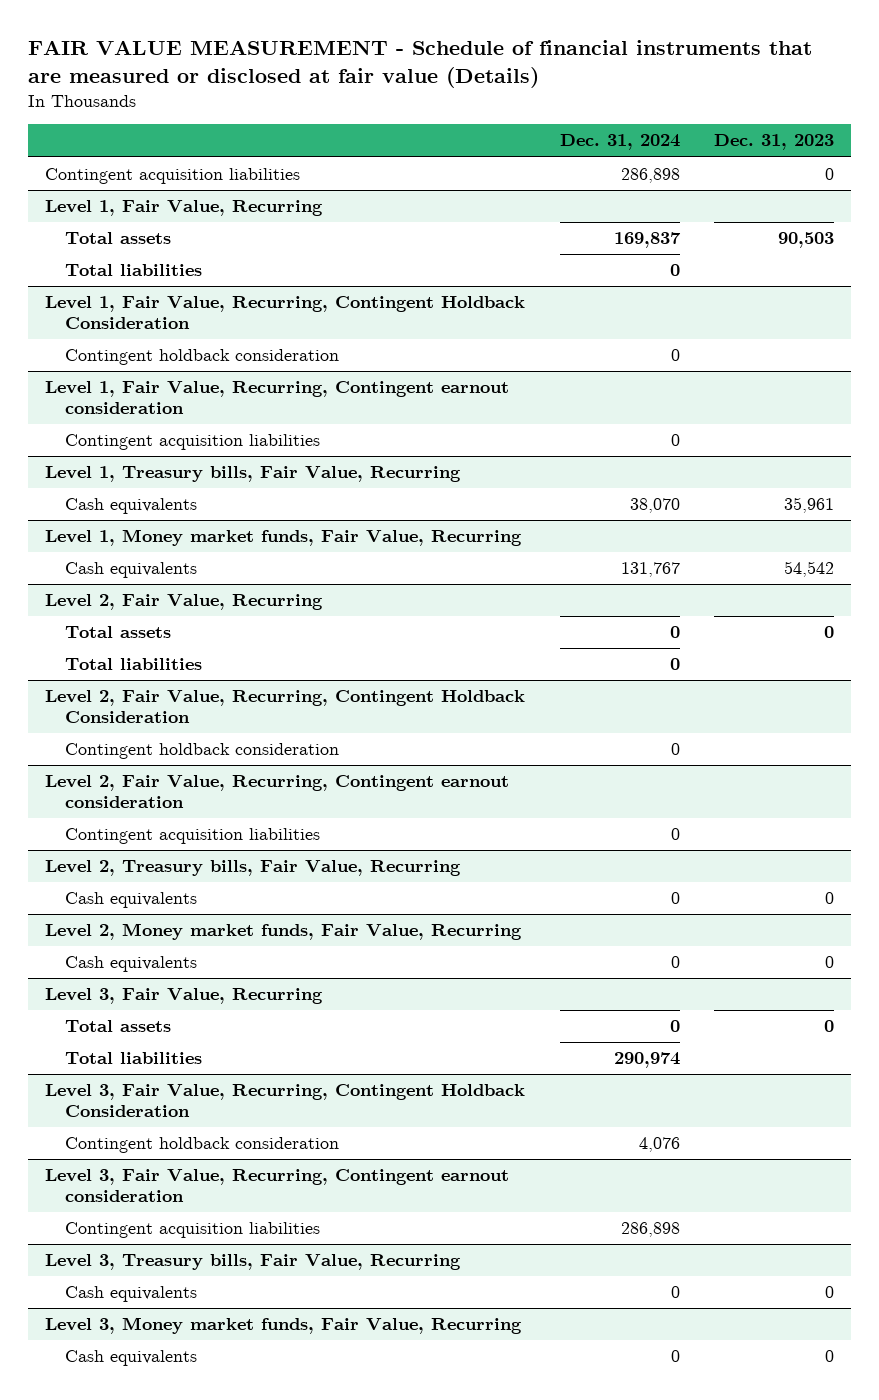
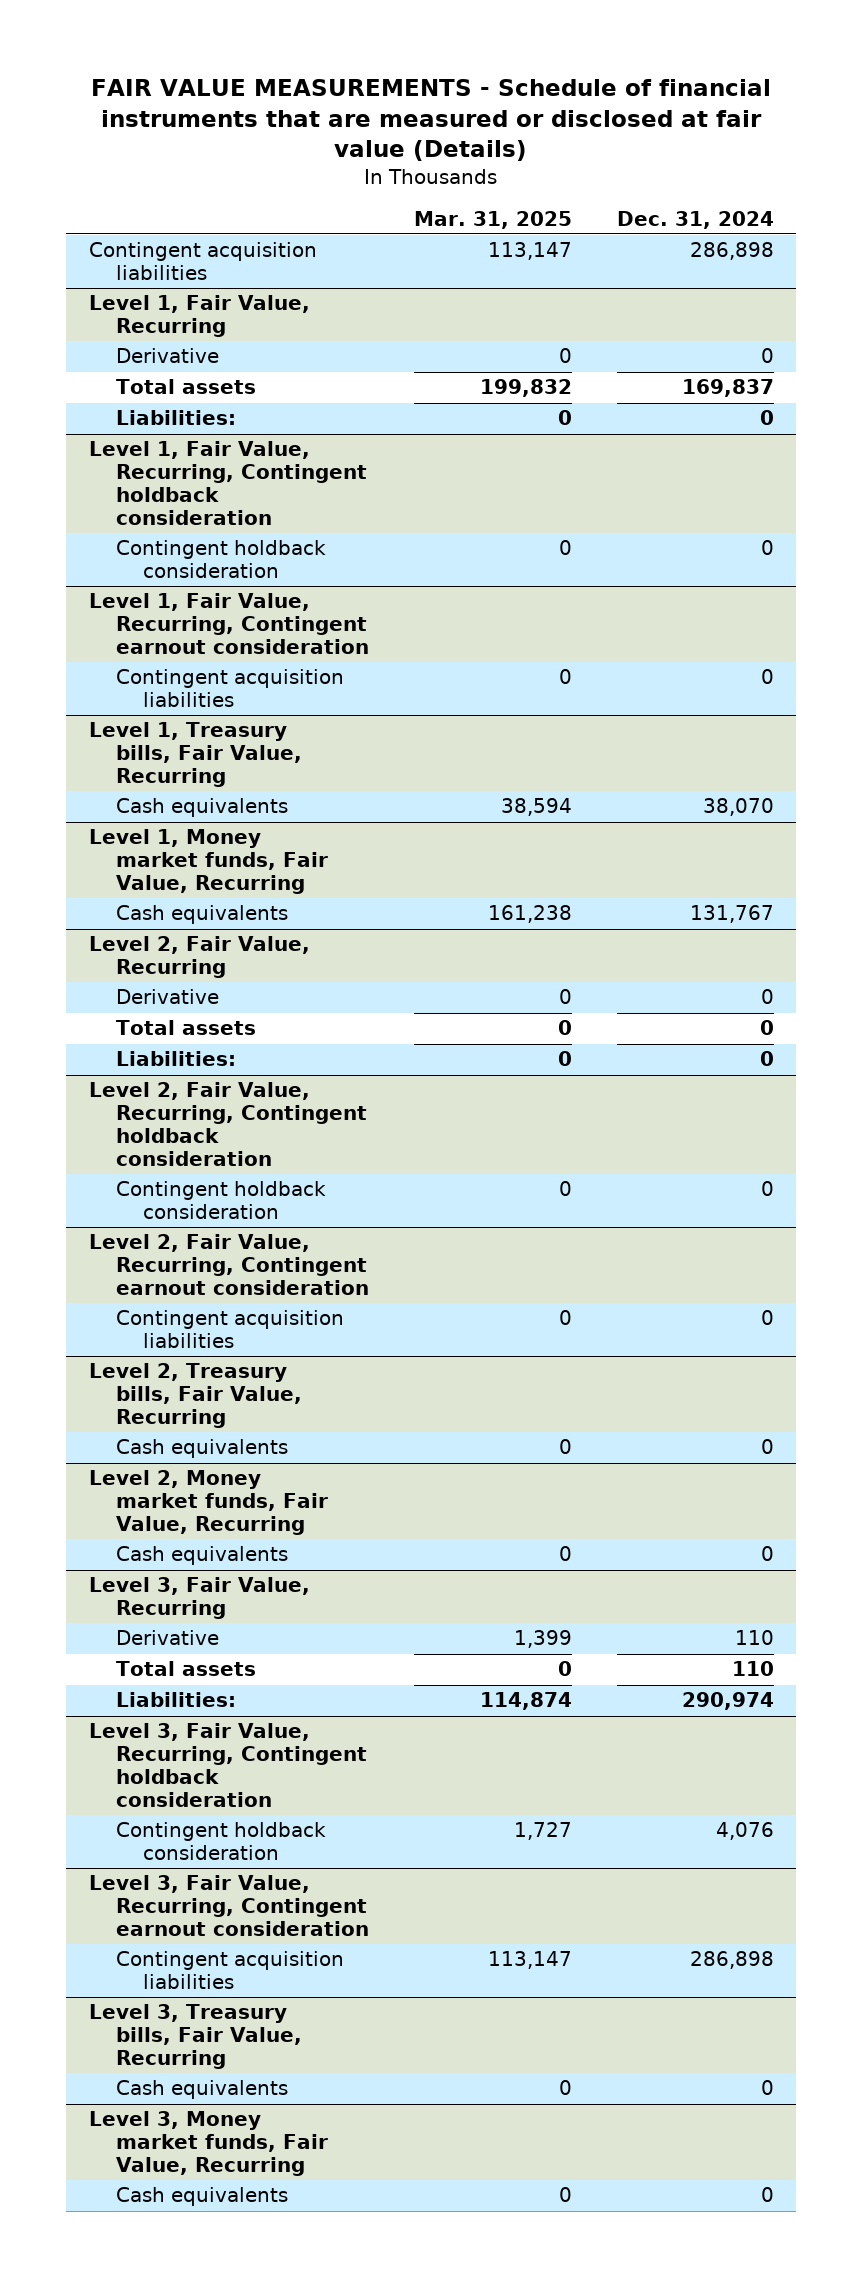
- FAIR VALUE MEASUREMENT - Schedule of financial instruments that are measured or disclosed at fair value (Details)
+ FAIR VALUE MEASUREMENTS - Schedule of financial instruments that are measured or disclosed at fair value (Details)
- | Dec. 31, 2024 | Dec. 31, 2023
+ | Mar. 31, 2025 | Dec. 31, 2024
@ Level 1, Fair Value, Recurring
+ Derivative | 0 | 0
- Total liabilities | 0 |
- Level 1, Fair Value, Recurring, Contingent Holdback Consideration
@ Level 1, Fair Value, Recurring
+ Liabilities: | 0 | 0
+ Level 1, Fair Value, Recurring, Contingent holdback consideration
@ Level 2, Fair Value, Recurring
+ Derivative | 0 | 0
- Total liabilities | 0 |
- Level 2, Fair Value, Recurring, Contingent Holdback Consideration
@ Level 2, Fair Value, Recurring
+ Liabilities: | 0 | 0
+ Level 2, Fair Value, Recurring, Contingent holdback consideration
@ Level 3, Fair Value, Recurring
- Total assets | 0 | 0
- Total liabilities | 290,974 |
- Level 3, Fair Value, Recurring, Contingent Holdback Consideration
@ Level 3, Fair Value, Recurring
+ Derivative | 1,399 | 110
+ Total assets | 0 | 110
+ Liabilities: | 114,874 | 290,974
+ Level 3, Fair Value, Recurring, Contingent holdback consideration

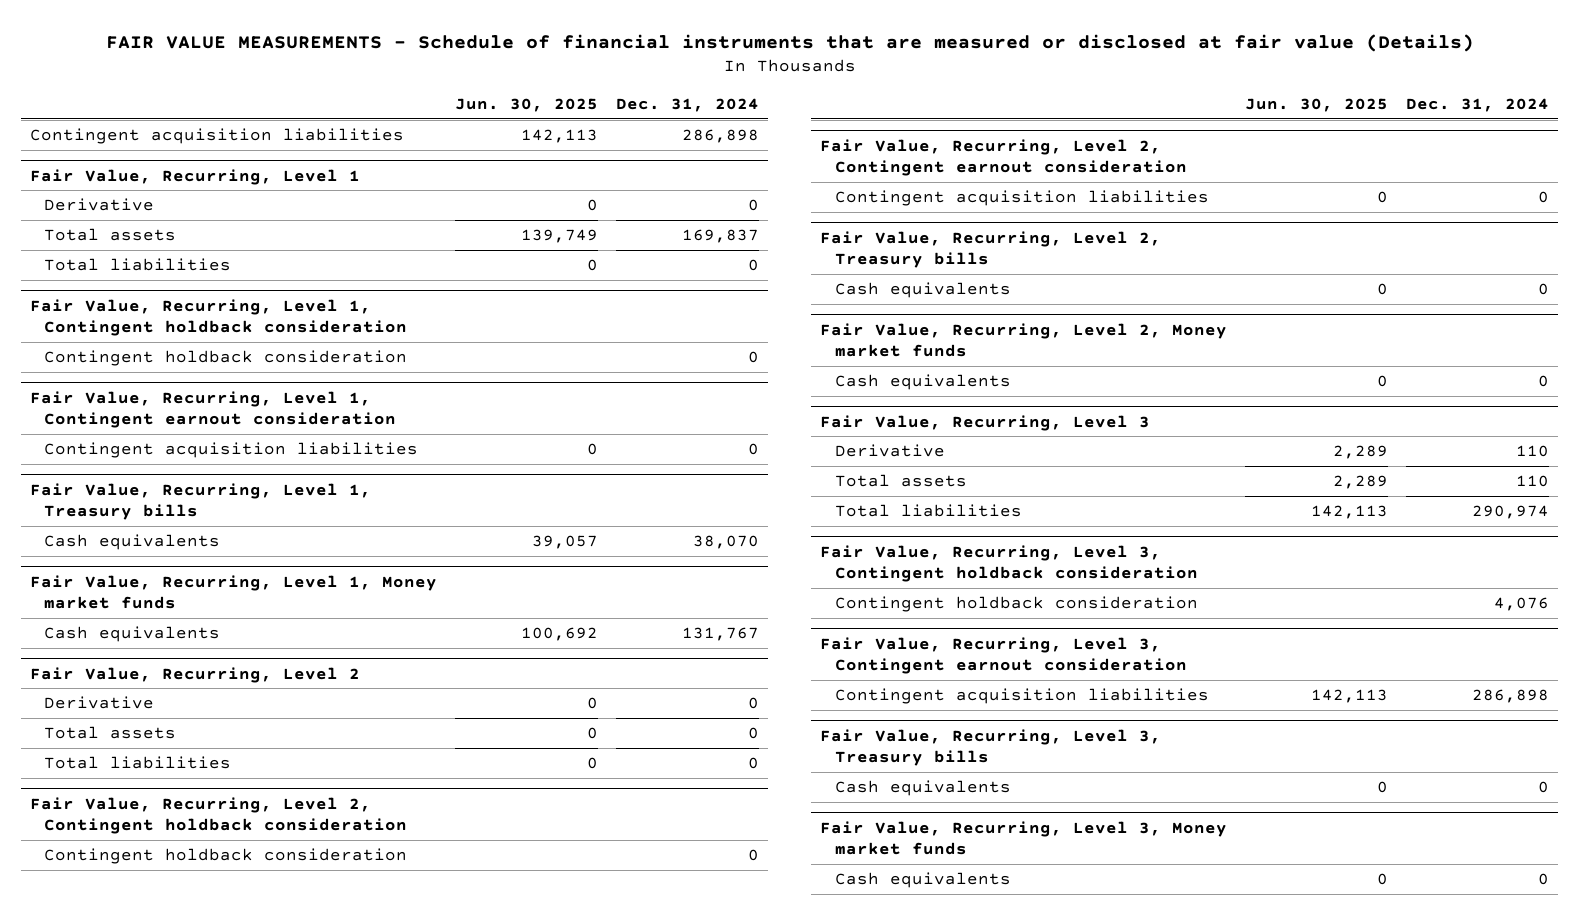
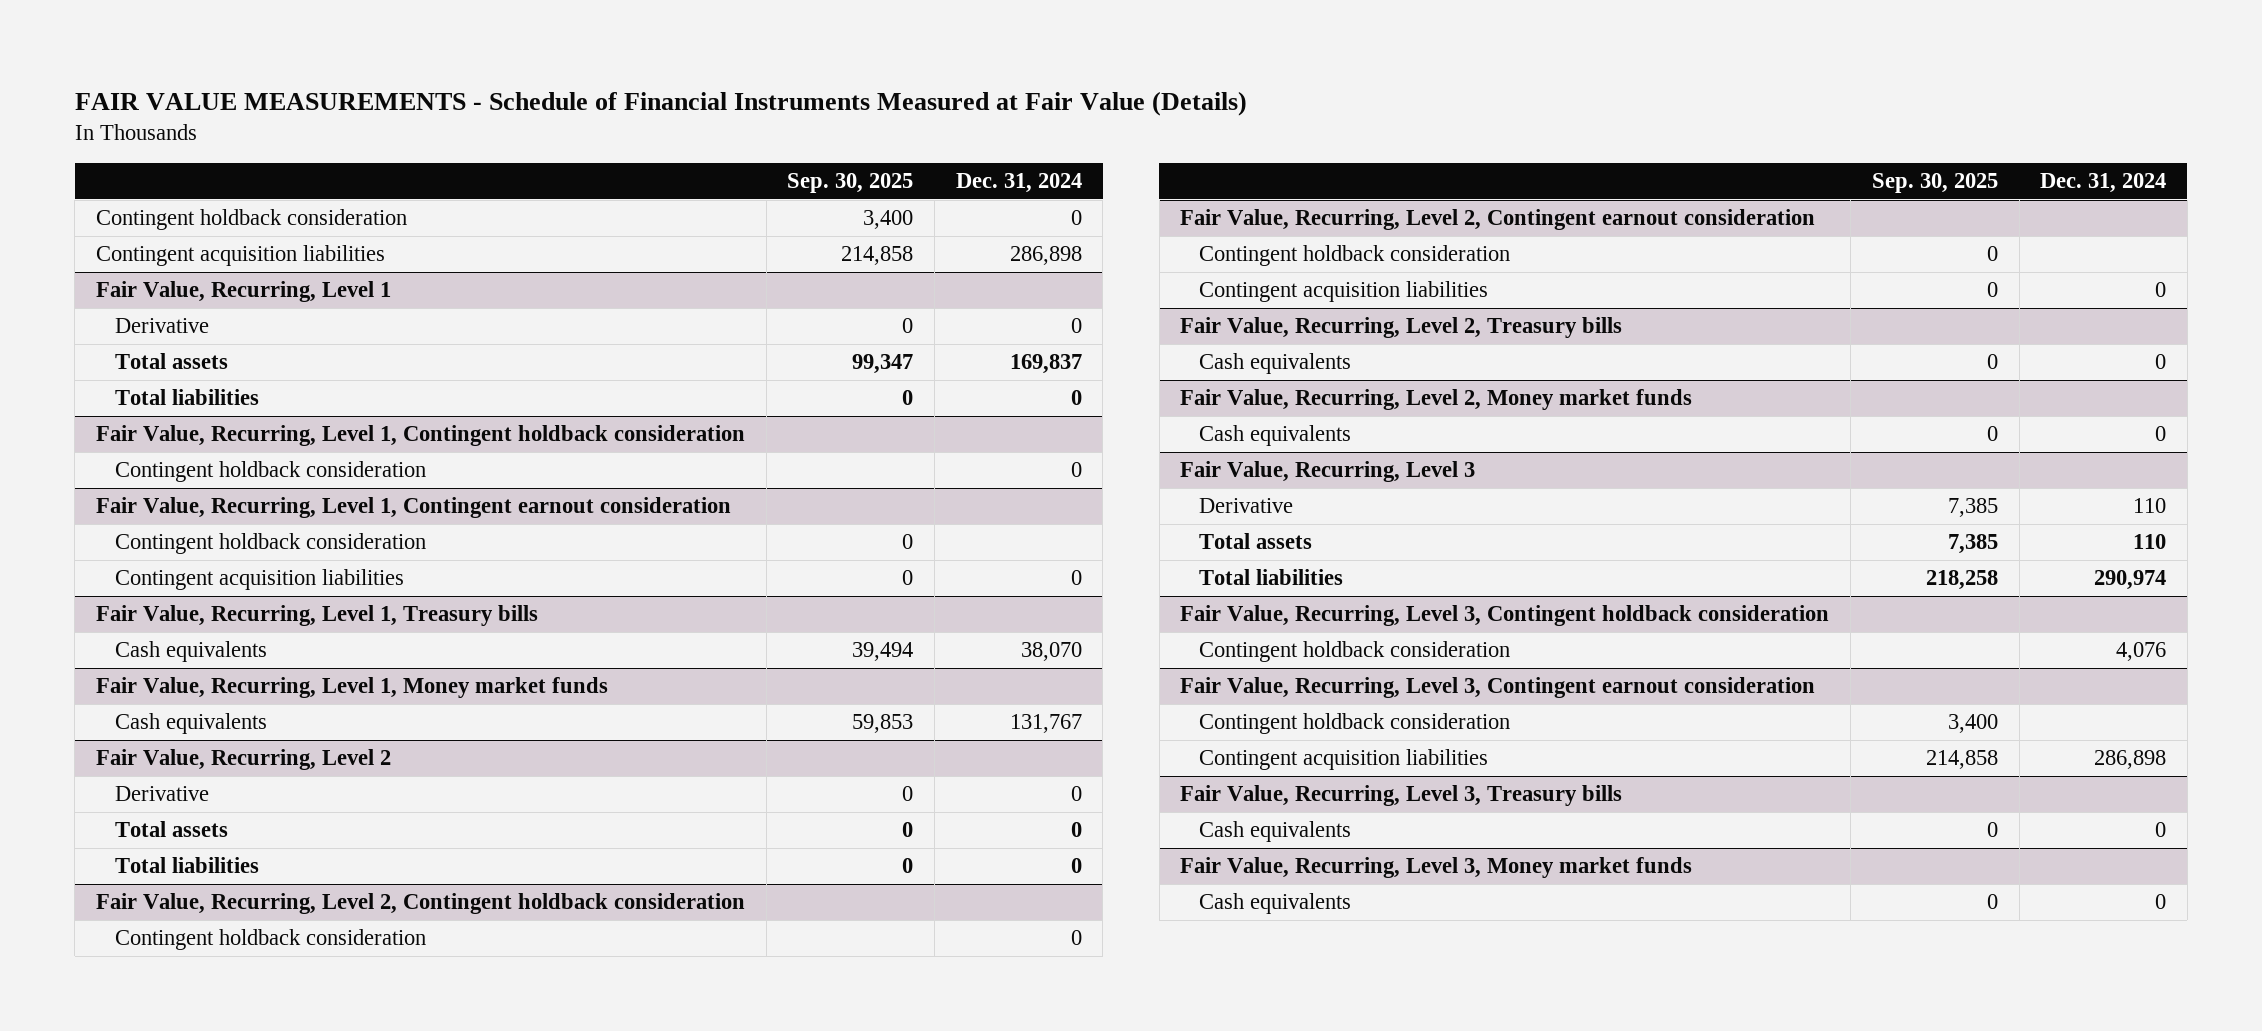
- FAIR VALUE MEASUREMENTS - Schedule of financial instruments that are measured or disclosed at fair value (Details)
+ FAIR VALUE MEASUREMENTS - Schedule of Financial Instruments Measured at Fair Value (Details)
- | Jun. 30, 2025 | Dec. 31, 2024
+ | Sep. 30, 2025 | Dec. 31, 2024
+ Contingent holdback consideration | 3,400 | 0
@ Fair Value, Recurring, Level 1, Contingent earnout consideration
+ Contingent holdback consideration | 0 |
@ Fair Value, Recurring, Level 2, Contingent earnout consideration
+ Contingent holdback consideration | 0 |
@ Fair Value, Recurring, Level 3, Contingent earnout consideration
+ Contingent holdback consideration | 3,400 |

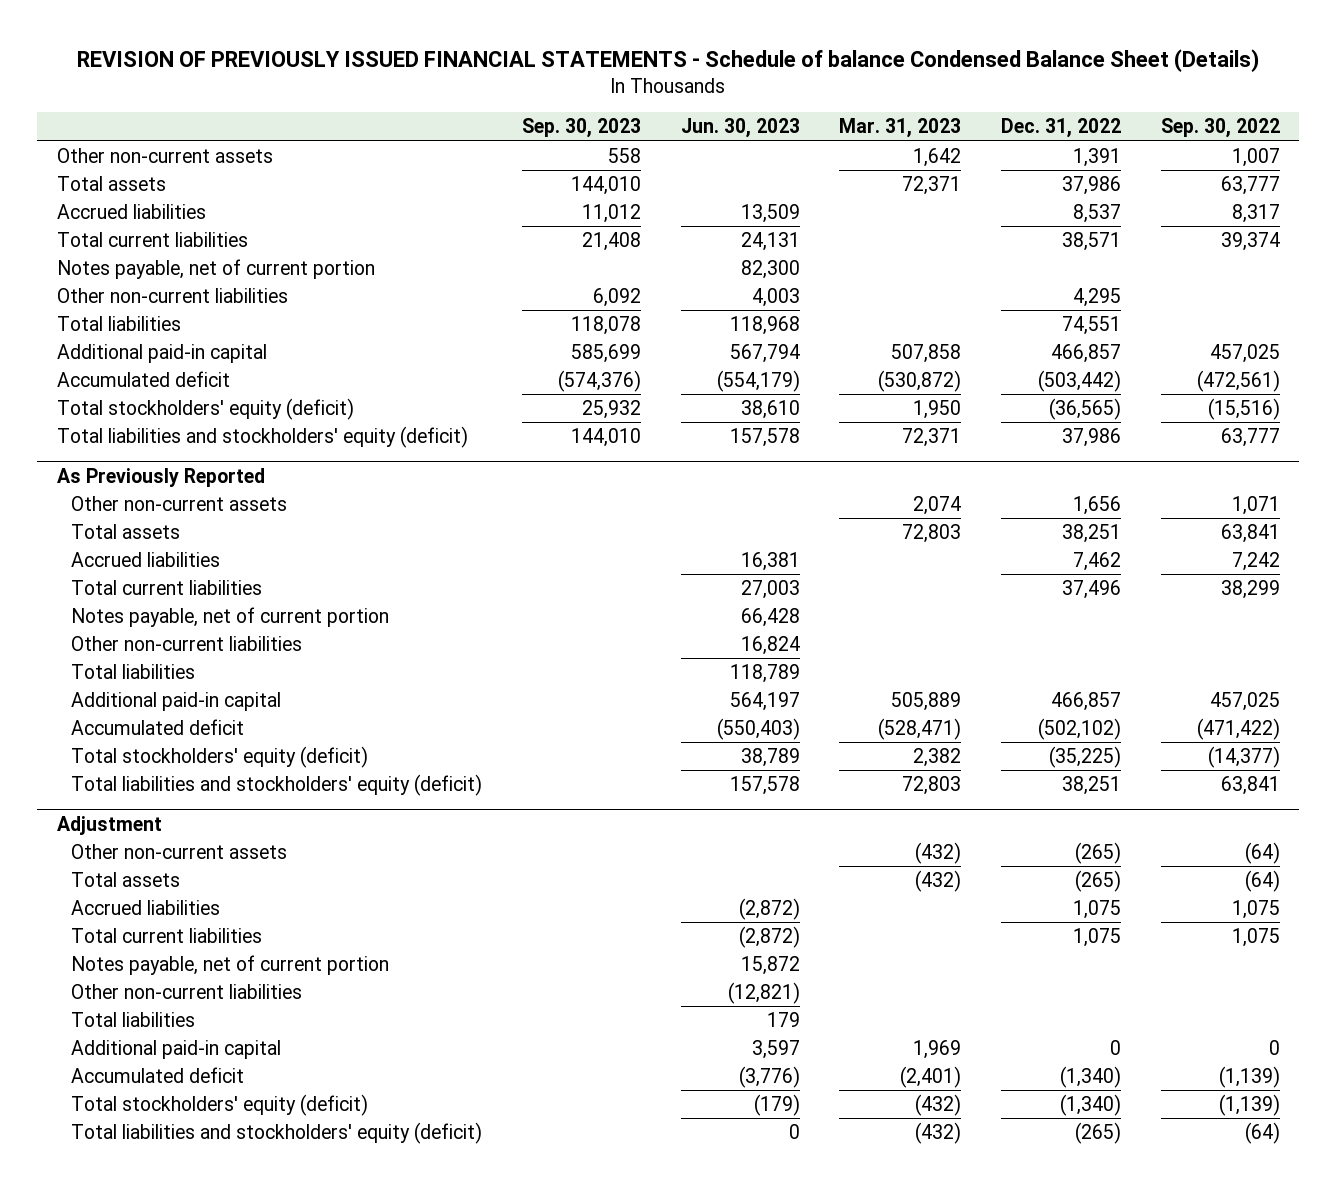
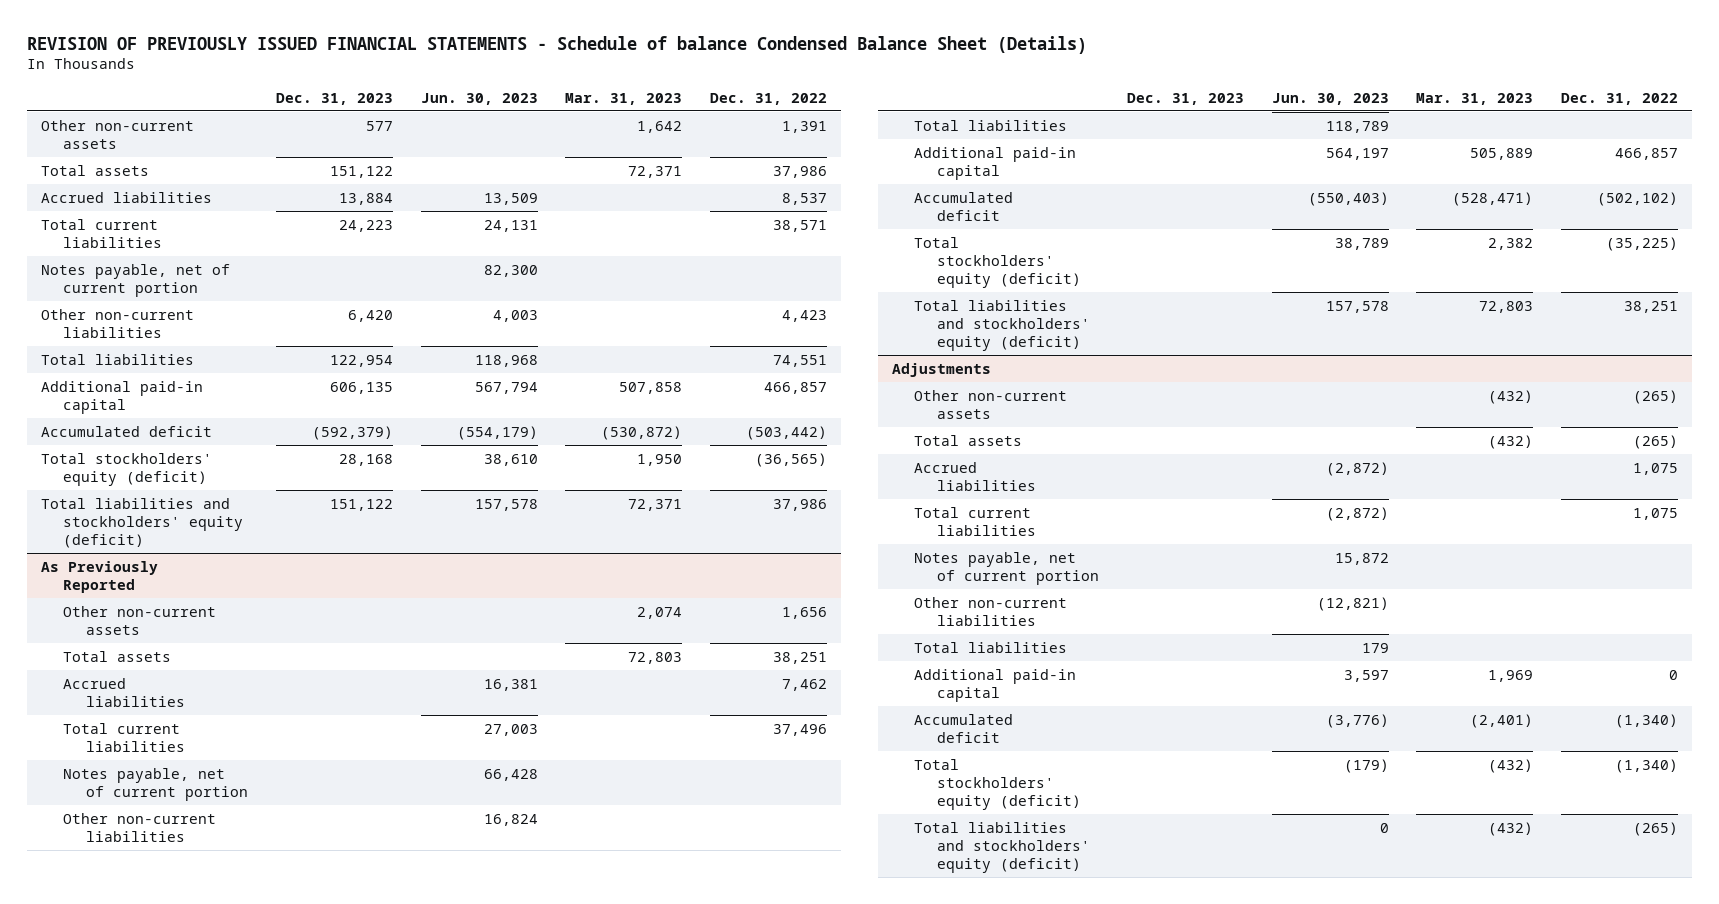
- | Sep. 30, 2023 | Jun. 30, 2023 | Mar. 31, 2023 | Dec. 31, 2022 | Sep. 30, 2022
+ | Dec. 31, 2023 | Jun. 30, 2023 | Mar. 31, 2023 | Dec. 31, 2022
- Other non-current liabilities | 6,092 | 4,003 | | 4,295 |
+ Other non-current liabilities | 6,420 | 4,003 | | 4,423
- Adjustment
+ Adjustments

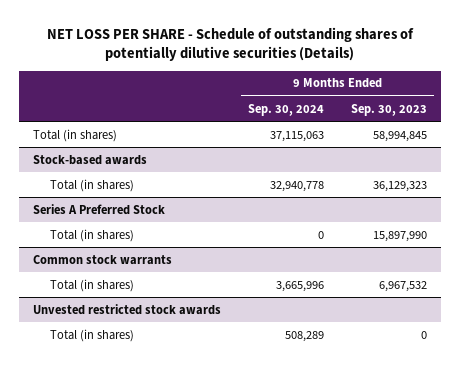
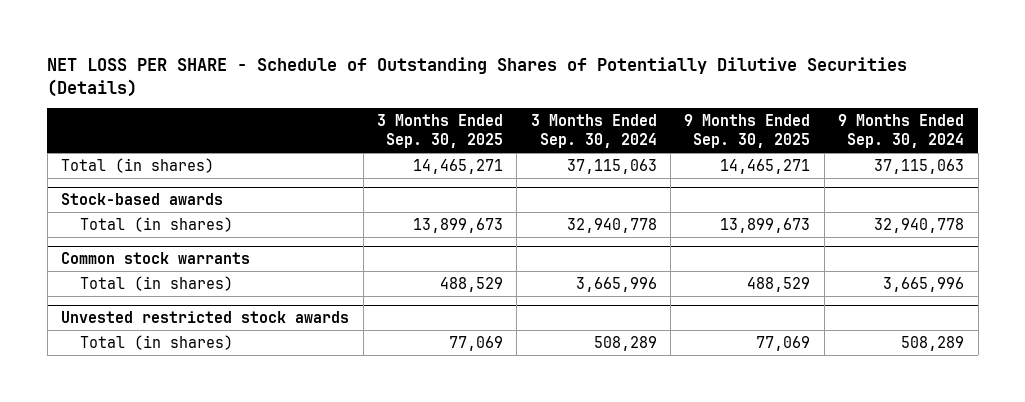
- NET LOSS PER SHARE - Schedule of outstanding shares of potentially dilutive securities (Details)
+ NET LOSS PER SHARE - Schedule of Outstanding Shares of Potentially Dilutive Securities (Details)
- | 9 Months Ended Sep. 30, 2024 | 9 Months Ended Sep. 30, 2023
+ | 3 Months Ended Sep. 30, 2025 | 3 Months Ended Sep. 30, 2024 | 9 Months Ended Sep. 30, 2025 | 9 Months Ended Sep. 30, 2024
- Series A Preferred Stock
- Total (in shares) | 0 | 15,897,990

